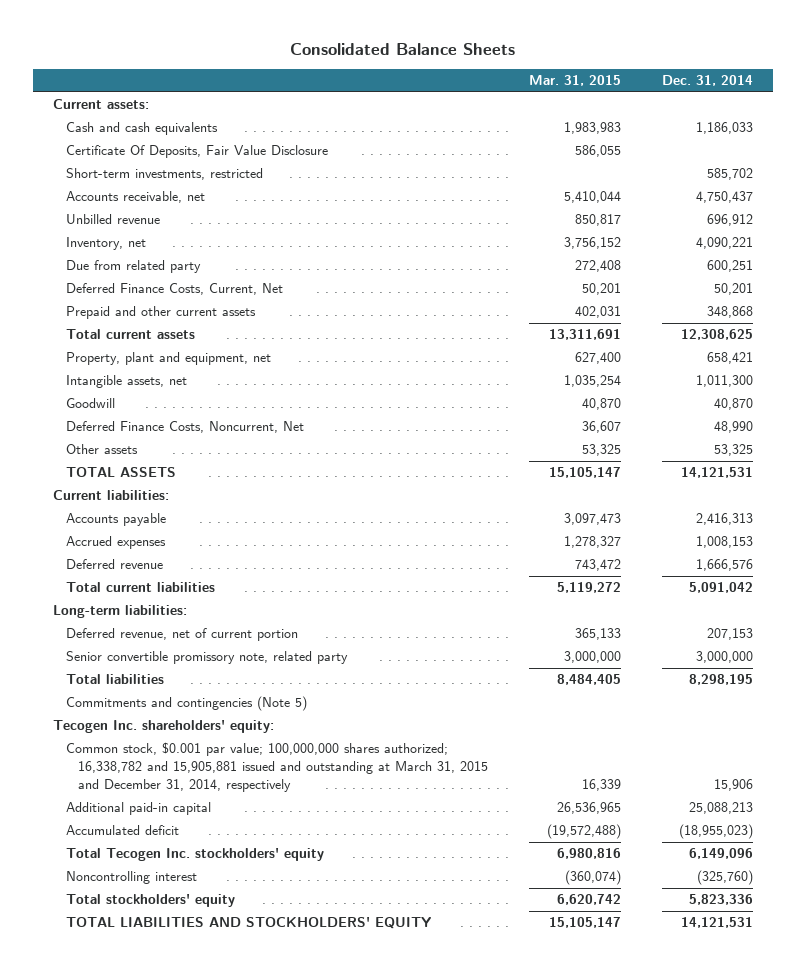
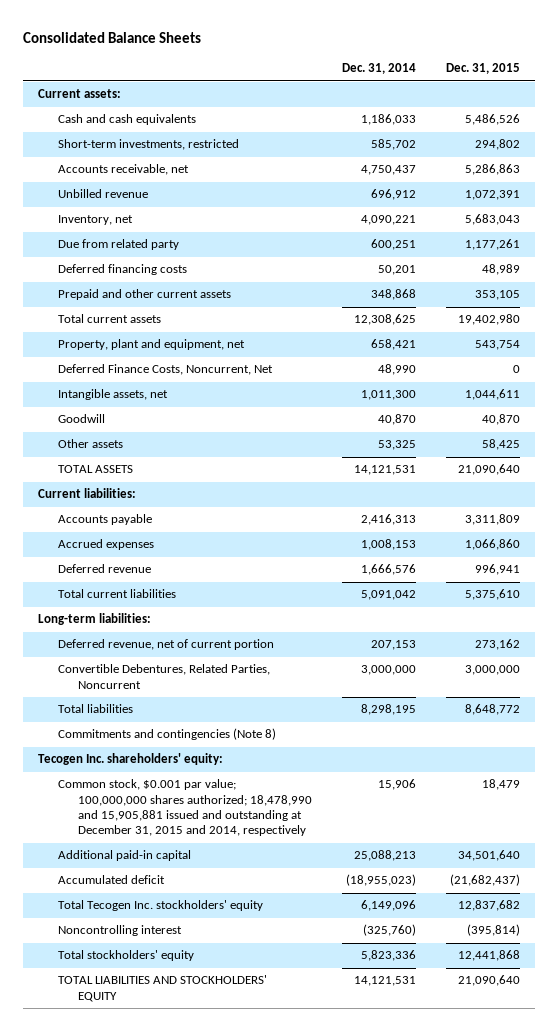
- | Mar. 31, 2015 | Dec. 31, 2014
+ | Dec. 31, 2014 | Dec. 31, 2015
- Certificate Of Deposits, Fair Value Disclosure | 586,055 |
- Deferred Finance Costs, Current, Net | 50,201 | 50,201
+ Deferred financing costs | 50,201 | 48,989
moved up: Deferred Finance Costs, Noncurrent, Net | 48,990 | 0
- Senior convertible promissory note, related party | 3,000,000 | 3,000,000
+ Convertible Debentures, Related Parties, Noncurrent | 3,000,000 | 3,000,000
- Commitments and contingencies (Note 5)
+ Commitments and contingencies (Note 8)
- Common stock, $0.001 par value; 100,000,000 shares authorized; 16,338,782 and 15,905,881 issued and outstanding at March 31, 2015 and December 31, 2014, respectively | 16,339 | 15,906
+ Common stock, $0.001 par value; 100,000,000 shares authorized; 18,478,990 and 15,905,881 issued and outstanding at December 31, 2015 and 2014, respectively | 15,906 | 18,479

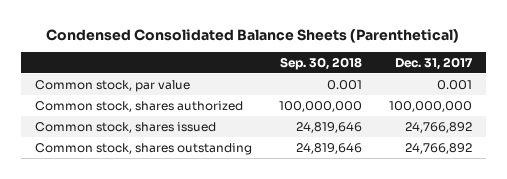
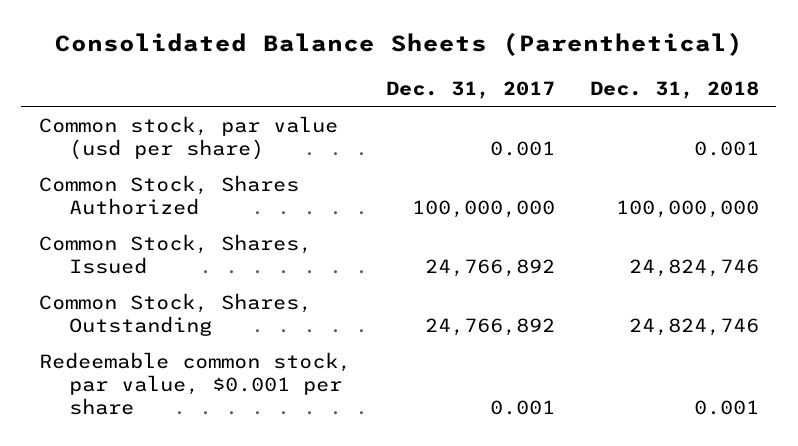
- Condensed Consolidated Balance Sheets (Parenthetical)
+ Consolidated Balance Sheets (Parenthetical)
- | Sep. 30, 2018 | Dec. 31, 2017
+ | Dec. 31, 2017 | Dec. 31, 2018
- Common stock, par value | 0.001 | 0.001
- Common stock, shares authorized | 100,000,000 | 100,000,000
- Common stock, shares issued | 24,819,646 | 24,766,892
- Common stock, shares outstanding | 24,819,646 | 24,766,892
+ Common stock, par value (usd per share) | 0.001 | 0.001
+ Common Stock, Shares Authorized | 100,000,000 | 100,000,000
+ Common Stock, Shares, Issued | 24,766,892 | 24,824,746
+ Common Stock, Shares, Outstanding | 24,766,892 | 24,824,746
+ Redeemable common stock, par value, $0.001 per share | 0.001 | 0.001

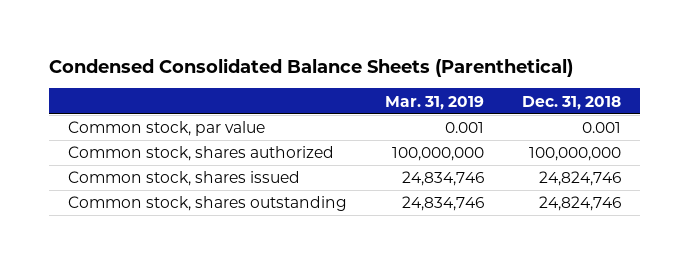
- Consolidated Balance Sheets (Parenthetical)
+ Condensed Consolidated Balance Sheets (Parenthetical)
- | Dec. 31, 2017 | Dec. 31, 2018
+ | Mar. 31, 2019 | Dec. 31, 2018
- Common stock, par value (usd per share) | 0.001 | 0.001
- Common Stock, Shares Authorized | 100,000,000 | 100,000,000
- Common Stock, Shares, Issued | 24,766,892 | 24,824,746
- Common Stock, Shares, Outstanding | 24,766,892 | 24,824,746
- Redeemable common stock, par value, $0.001 per share | 0.001 | 0.001
+ Common stock, par value | 0.001 | 0.001
+ Common stock, shares authorized | 100,000,000 | 100,000,000
+ Common stock, shares issued | 24,834,746 | 24,824,746
+ Common stock, shares outstanding | 24,834,746 | 24,824,746

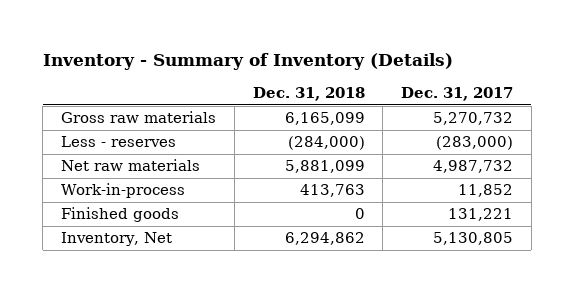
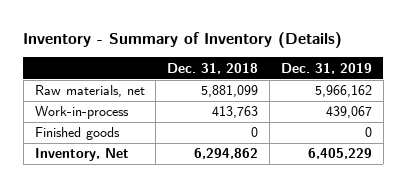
- | Dec. 31, 2018 | Dec. 31, 2017
+ | Dec. 31, 2018 | Dec. 31, 2019
- Gross raw materials | 6,165,099 | 5,270,732
- Less - reserves | (284,000) | (283,000)
- Net raw materials | 5,881,099 | 4,987,732
+ Raw materials, net | 5,881,099 | 5,966,162

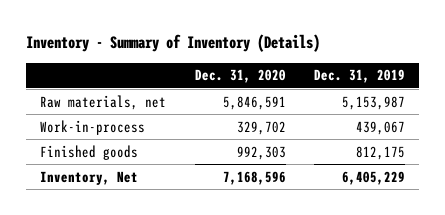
- | Dec. 31, 2018 | Dec. 31, 2019
+ | Dec. 31, 2020 | Dec. 31, 2019
- Raw materials, net | 5,881,099 | 5,966,162
+ Raw materials, net | 5,846,591 | 5,153,987
- Finished goods | 0 | 0
+ Finished goods | 992,303 | 812,175

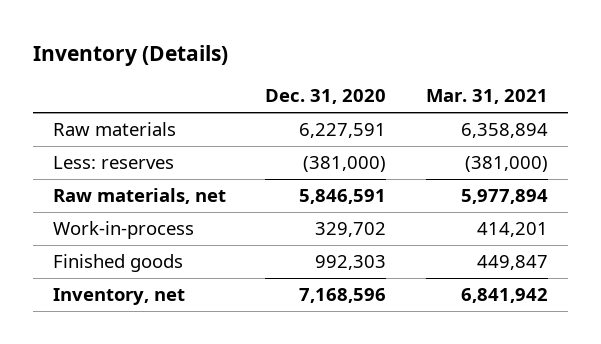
- Inventory - Summary of Inventory (Details)
+ Inventory (Details)
- | Dec. 31, 2020 | Dec. 31, 2019
+ | Dec. 31, 2020 | Mar. 31, 2021
+ Raw materials | 6,227,591 | 6,358,894
+ Less: reserves | (381,000) | (381,000)
- Inventory, Net | 7,168,596 | 6,405,229
+ Inventory, net | 7,168,596 | 6,841,942

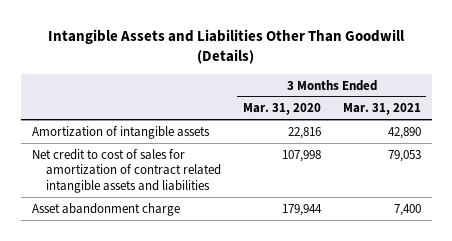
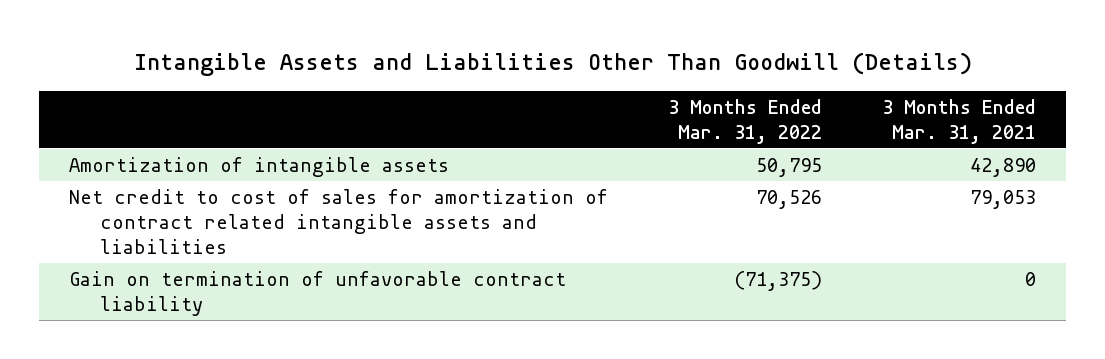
- | 3 Months Ended Mar. 31, 2020 | 3 Months Ended Mar. 31, 2021
+ | 3 Months Ended Mar. 31, 2022 | 3 Months Ended Mar. 31, 2021
- Asset abandonment charge | 179,944 | 7,400
+ Gain on termination of unfavorable contract liability | (71,375) | 0

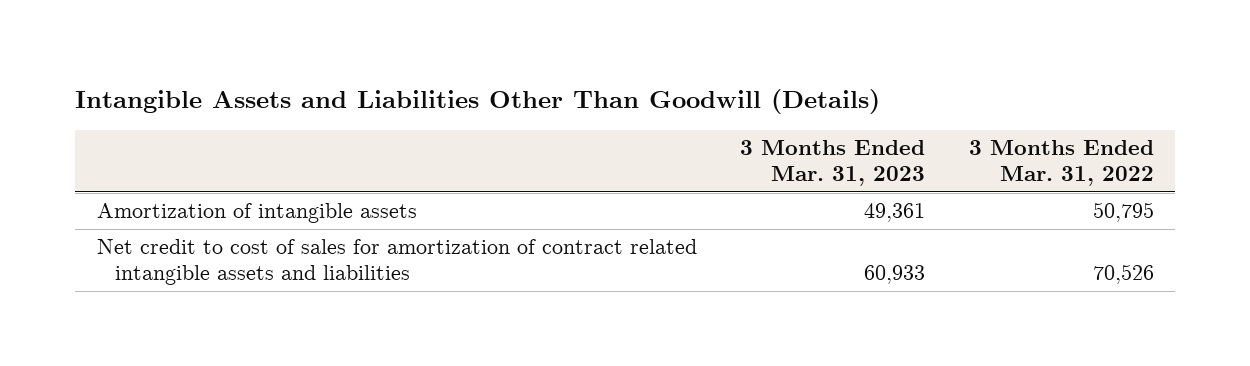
- | 3 Months Ended Mar. 31, 2022 | 3 Months Ended Mar. 31, 2021
+ | 3 Months Ended Mar. 31, 2023 | 3 Months Ended Mar. 31, 2022
- Gain on termination of unfavorable contract liability | (71,375) | 0

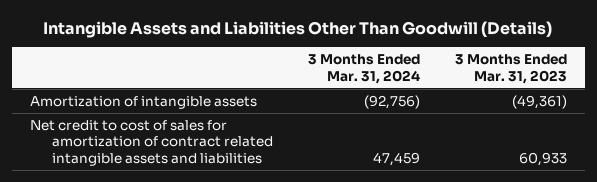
- | 3 Months Ended Mar. 31, 2023 | 3 Months Ended Mar. 31, 2022
+ | 3 Months Ended Mar. 31, 2024 | 3 Months Ended Mar. 31, 2023
- Amortization of intangible assets | 49,361 | 50,795
+ Amortization of intangible assets | (92,756) | (49,361)

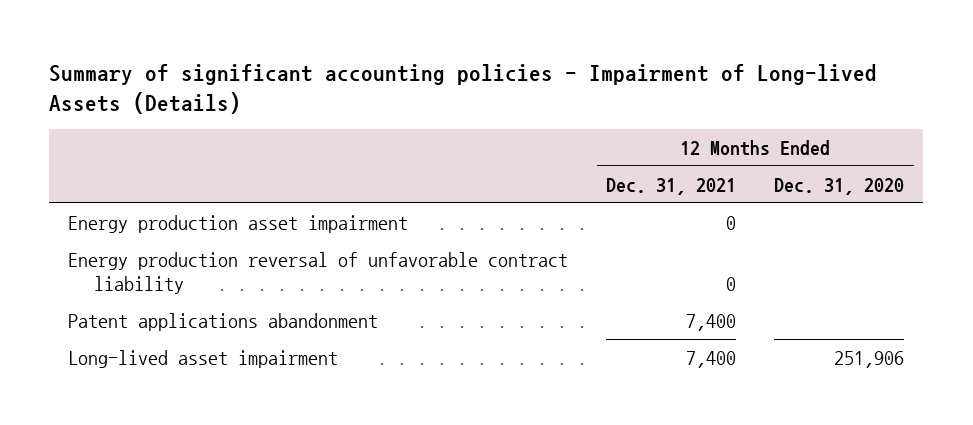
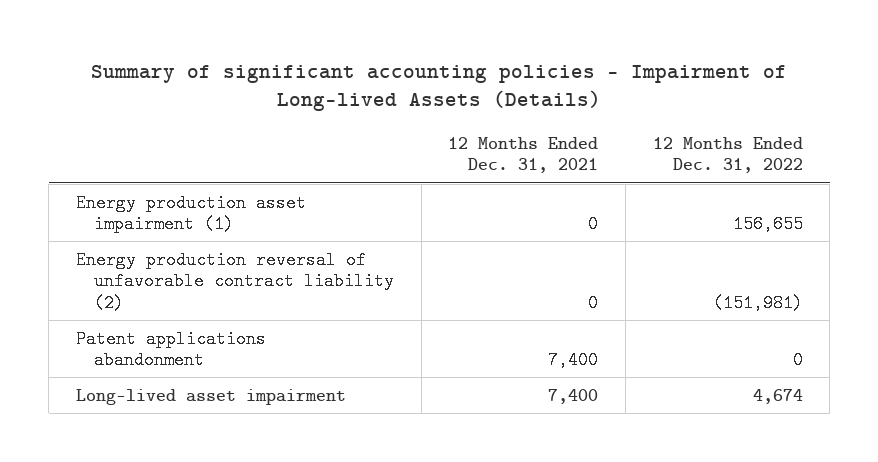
- | 12 Months Ended Dec. 31, 2021 | 12 Months Ended Dec. 31, 2020
+ | 12 Months Ended Dec. 31, 2021 | 12 Months Ended Dec. 31, 2022
- Energy production asset impairment | 0 |
- Energy production reversal of unfavorable contract liability | 0 |
+ Energy production asset impairment (1) | 0 | 156,655
+ Energy production reversal of unfavorable contract liability (2) | 0 | (151,981)

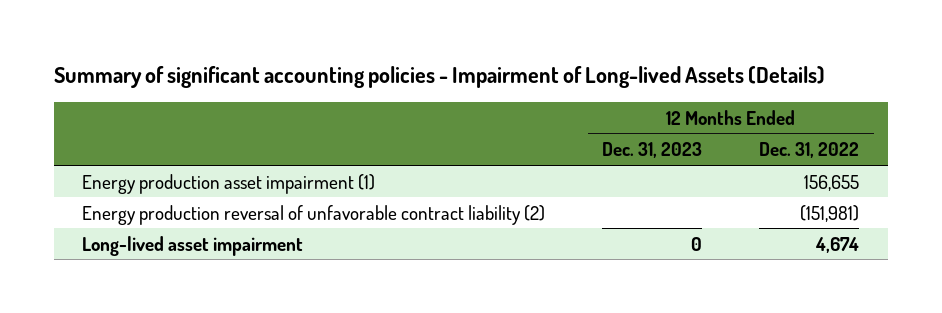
- | 12 Months Ended Dec. 31, 2021 | 12 Months Ended Dec. 31, 2022
+ | 12 Months Ended Dec. 31, 2023 | 12 Months Ended Dec. 31, 2022
- Patent applications abandonment | 7,400 | 0

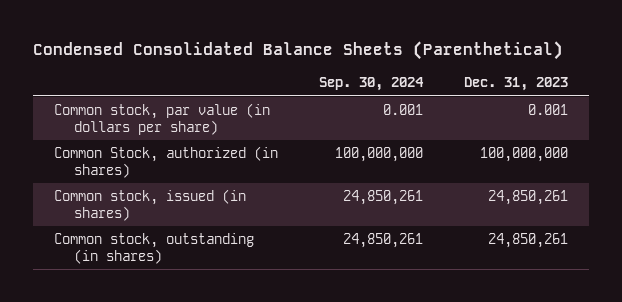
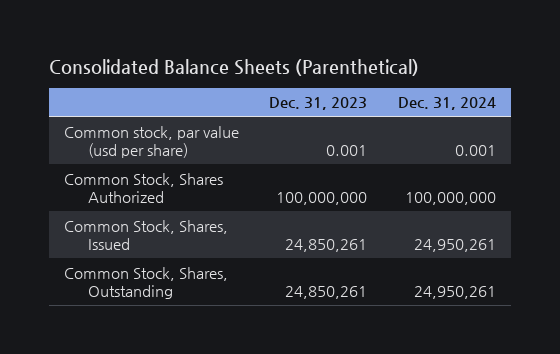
- Condensed Consolidated Balance Sheets (Parenthetical)
+ Consolidated Balance Sheets (Parenthetical)
- | Sep. 30, 2024 | Dec. 31, 2023
+ | Dec. 31, 2023 | Dec. 31, 2024
- Common stock, par value (in dollars per share) | 0.001 | 0.001
- Common Stock, authorized (in shares) | 100,000,000 | 100,000,000
- Common stock, issued (in shares) | 24,850,261 | 24,850,261
- Common stock, outstanding (in shares) | 24,850,261 | 24,850,261
+ Common stock, par value (usd per share) | 0.001 | 0.001
+ Common Stock, Shares Authorized | 100,000,000 | 100,000,000
+ Common Stock, Shares, Issued | 24,850,261 | 24,950,261
+ Common Stock, Shares, Outstanding | 24,850,261 | 24,950,261

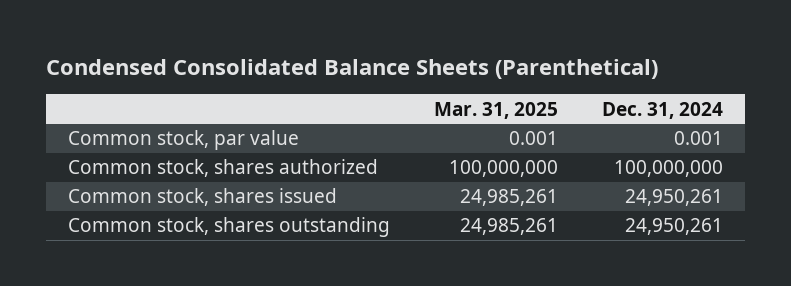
- Consolidated Balance Sheets (Parenthetical)
+ Condensed Consolidated Balance Sheets (Parenthetical)
- | Dec. 31, 2023 | Dec. 31, 2024
+ | Mar. 31, 2025 | Dec. 31, 2024
- Common stock, par value (usd per share) | 0.001 | 0.001
- Common Stock, Shares Authorized | 100,000,000 | 100,000,000
- Common Stock, Shares, Issued | 24,850,261 | 24,950,261
- Common Stock, Shares, Outstanding | 24,850,261 | 24,950,261
+ Common stock, par value | 0.001 | 0.001
+ Common stock, shares authorized | 100,000,000 | 100,000,000
+ Common stock, shares issued | 24,985,261 | 24,950,261
+ Common stock, shares outstanding | 24,985,261 | 24,950,261

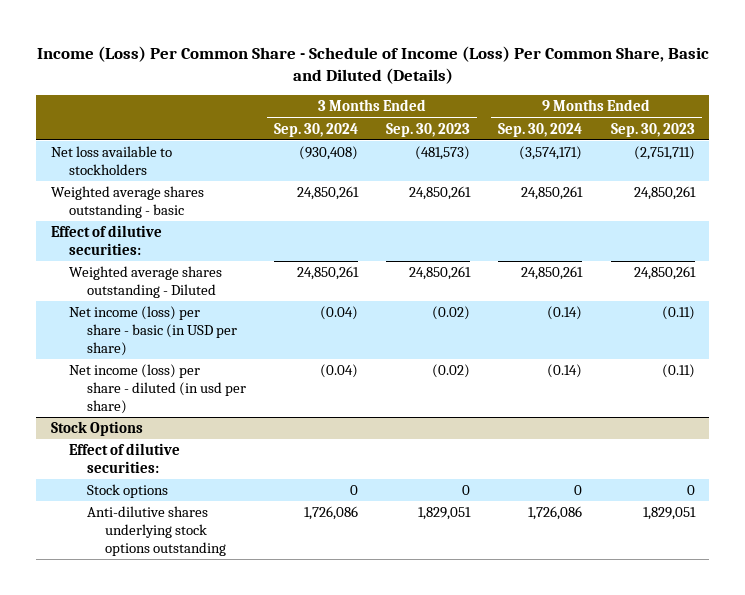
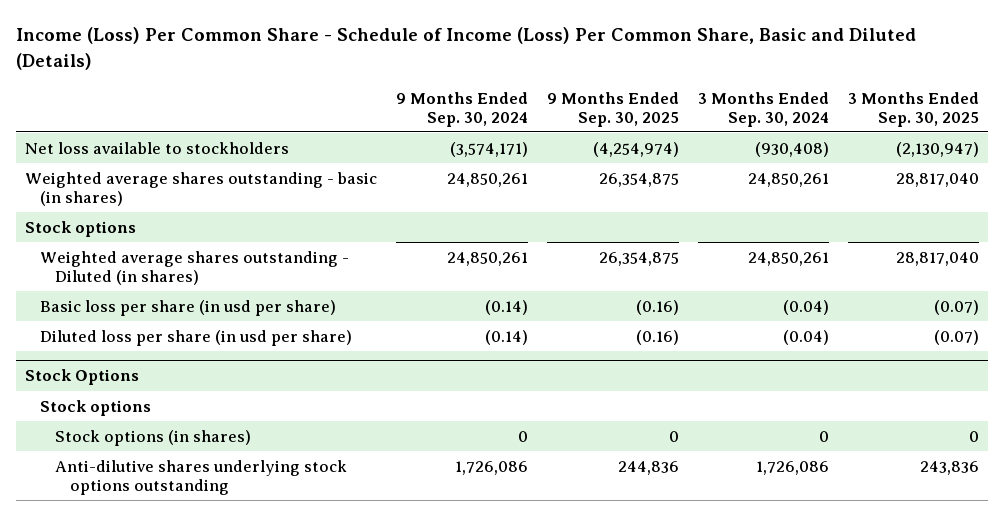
- | 3 Months Ended Sep. 30, 2024 | 3 Months Ended Sep. 30, 2023 | 9 Months Ended Sep. 30, 2024 | 9 Months Ended Sep. 30, 2023
+ | 9 Months Ended Sep. 30, 2024 | 9 Months Ended Sep. 30, 2025 | 3 Months Ended Sep. 30, 2024 | 3 Months Ended Sep. 30, 2025
- Weighted average shares outstanding - basic | 24,850,261 | 24,850,261 | 24,850,261 | 24,850,261
- Effect of dilutive securities:
- Weighted average shares outstanding - Diluted | 24,850,261 | 24,850,261 | 24,850,261 | 24,850,261
- Net income (loss) per share - basic (in USD per share) | (0.04) | (0.02) | (0.14) | (0.11)
- Net income (loss) per share - diluted (in usd per share) | (0.04) | (0.02) | (0.14) | (0.11)
+ Weighted average shares outstanding - basic (in shares) | 24,850,261 | 26,354,875 | 24,850,261 | 28,817,040
+ Stock options
+ Weighted average shares outstanding - Diluted (in shares) | 24,850,261 | 26,354,875 | 24,850,261 | 28,817,040
+ Basic loss per share (in usd per share) | (0.14) | (0.16) | (0.04) | (0.07)
+ Diluted loss per share (in usd per share) | (0.14) | (0.16) | (0.04) | (0.07)
@ Stock Options
- Effect of dilutive securities:
- Stock options | 0 | 0 | 0 | 0
+ Stock options
+ Stock options (in shares) | 0 | 0 | 0 | 0

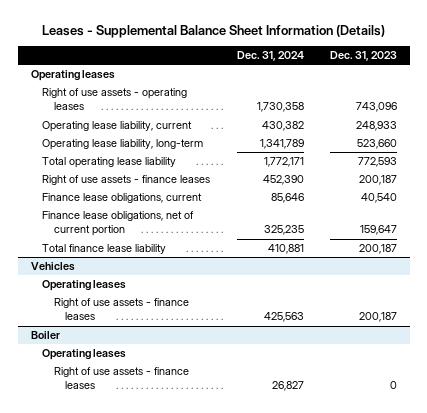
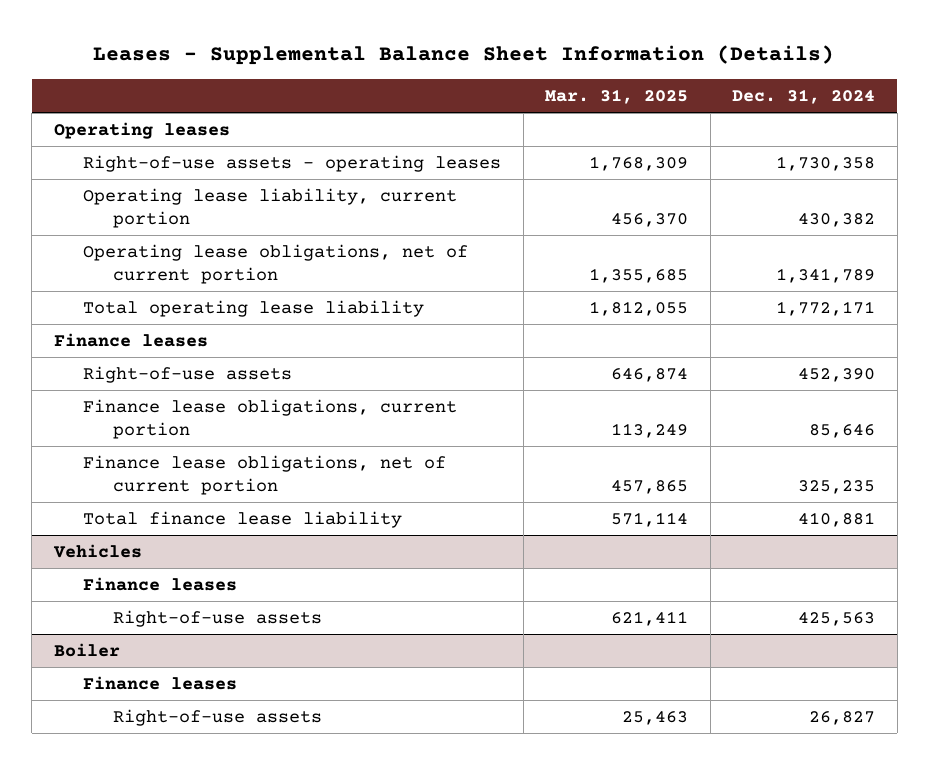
- | Dec. 31, 2024 | Dec. 31, 2023
+ | Mar. 31, 2025 | Dec. 31, 2024
- Right of use assets - operating leases | 1,730,358 | 743,096
- Operating lease liability, current | 430,382 | 248,933
- Operating lease liability, long-term | 1,341,789 | 523,660
+ Right-of-use assets - operating leases | 1,768,309 | 1,730,358
+ Operating lease liability, current portion | 456,370 | 430,382
+ Operating lease obligations, net of current portion | 1,355,685 | 1,341,789
- Right of use assets - finance leases | 452,390 | 200,187
- Finance lease obligations, current | 85,646 | 40,540
+ Finance leases
+ Right-of-use assets | 646,874 | 452,390
+ Finance lease obligations, current portion | 113,249 | 85,646
@ Vehicles
- Operating leases
- Right of use assets - finance leases | 425,563 | 200,187
+ Finance leases
+ Right-of-use assets | 621,411 | 425,563
@ Boiler
- Operating leases
- Right of use assets - finance leases | 26,827 | 0
+ Finance leases
+ Right-of-use assets | 25,463 | 26,827

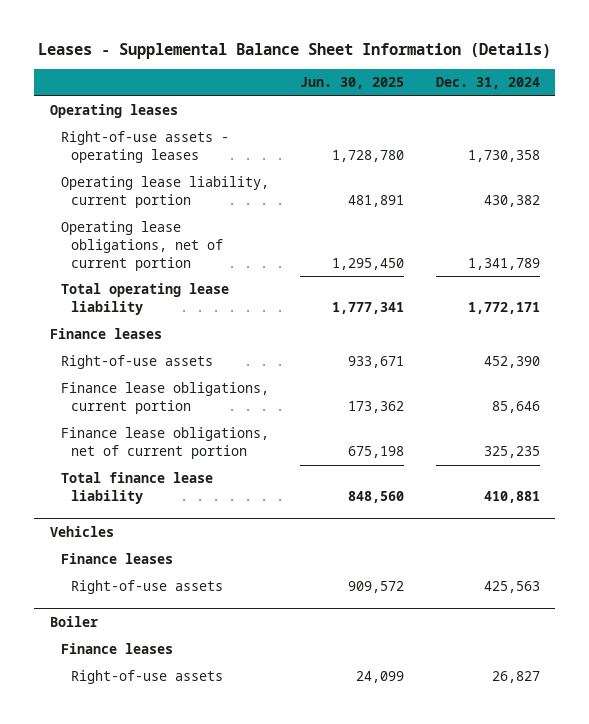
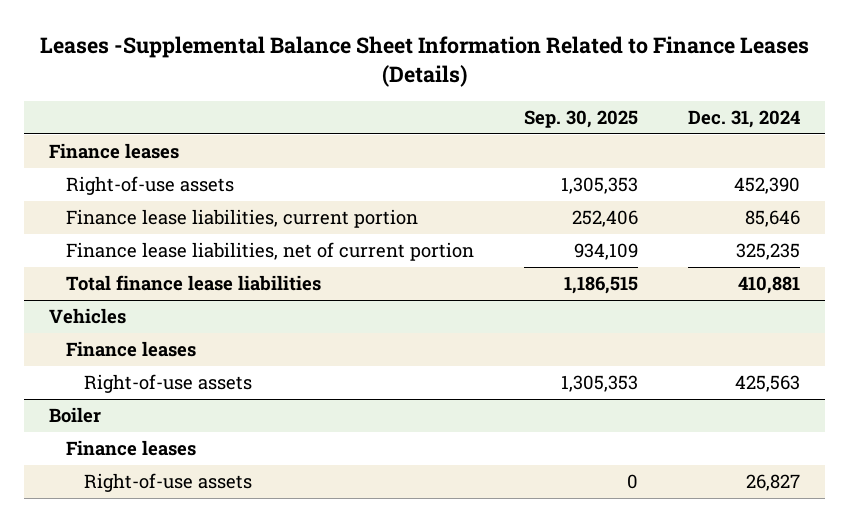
- Leases - Supplemental Balance Sheet Information (Details)
+ Leases -Supplemental Balance Sheet Information Related to Finance Leases (Details)
- | Jun. 30, 2025 | Dec. 31, 2024
+ | Sep. 30, 2025 | Dec. 31, 2024
- Operating leases
- Right-of-use assets - operating leases | 1,728,780 | 1,730,358
- Operating lease liability, current portion | 481,891 | 430,382
- Operating lease obligations, net of current portion | 1,295,450 | 1,341,789
- Total operating lease liability | 1,777,341 | 1,772,171
- Finance lease obligations, current portion | 173,362 | 85,646
- Finance lease obligations, net of current portion | 675,198 | 325,235
- Total finance lease liability | 848,560 | 410,881
+ Finance lease liabilities, current portion | 252,406 | 85,646
+ Finance lease liabilities, net of current portion | 934,109 | 325,235
+ Total finance lease liabilities | 1,186,515 | 410,881

